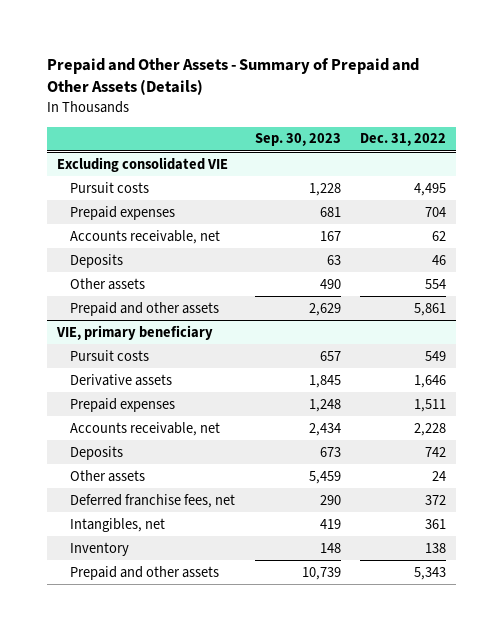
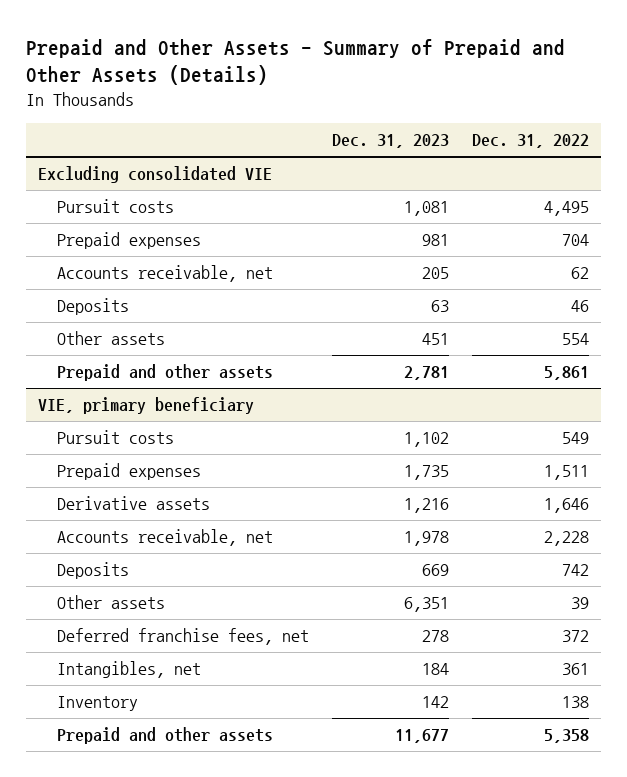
- | Sep. 30, 2023 | Dec. 31, 2022
+ | Dec. 31, 2023 | Dec. 31, 2022
@ VIE, primary beneficiary
moved down: Derivative assets | 1,216 | 1,646
- Other assets | 5,459 | 24
+ Other assets | 6,351 | 39
- Prepaid and other assets | 10,739 | 5,343
+ Prepaid and other assets | 11,677 | 5,358

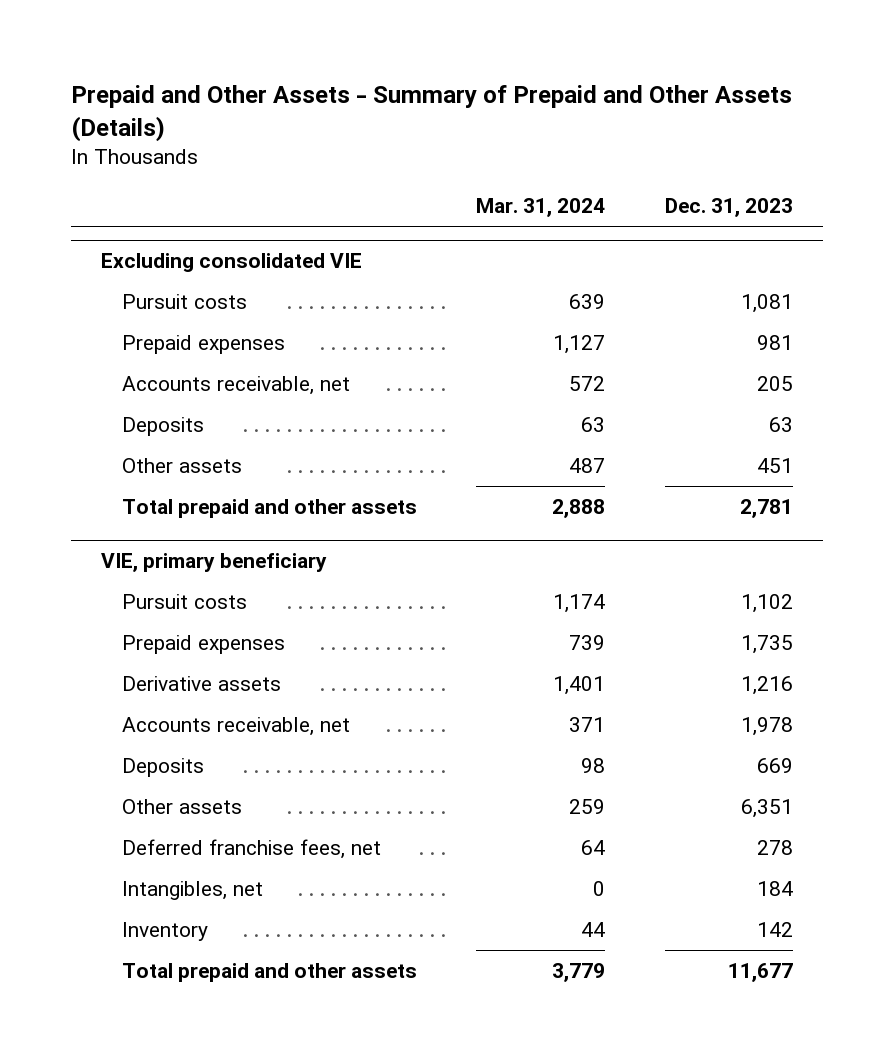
- | Dec. 31, 2023 | Dec. 31, 2022
+ | Mar. 31, 2024 | Dec. 31, 2023
@ Excluding consolidated VIE
- Prepaid and other assets | 2,781 | 5,861
+ Total prepaid and other assets | 2,888 | 2,781
@ VIE, primary beneficiary
- Prepaid and other assets | 11,677 | 5,358
+ Total prepaid and other assets | 3,779 | 11,677

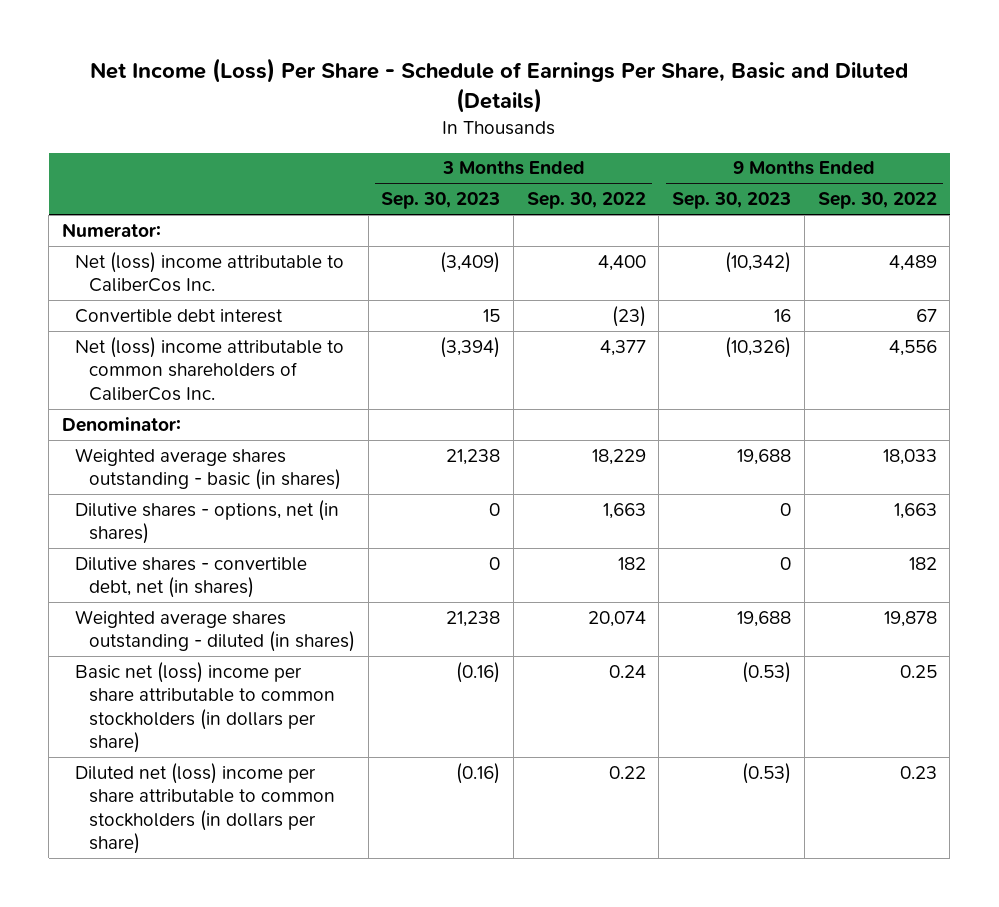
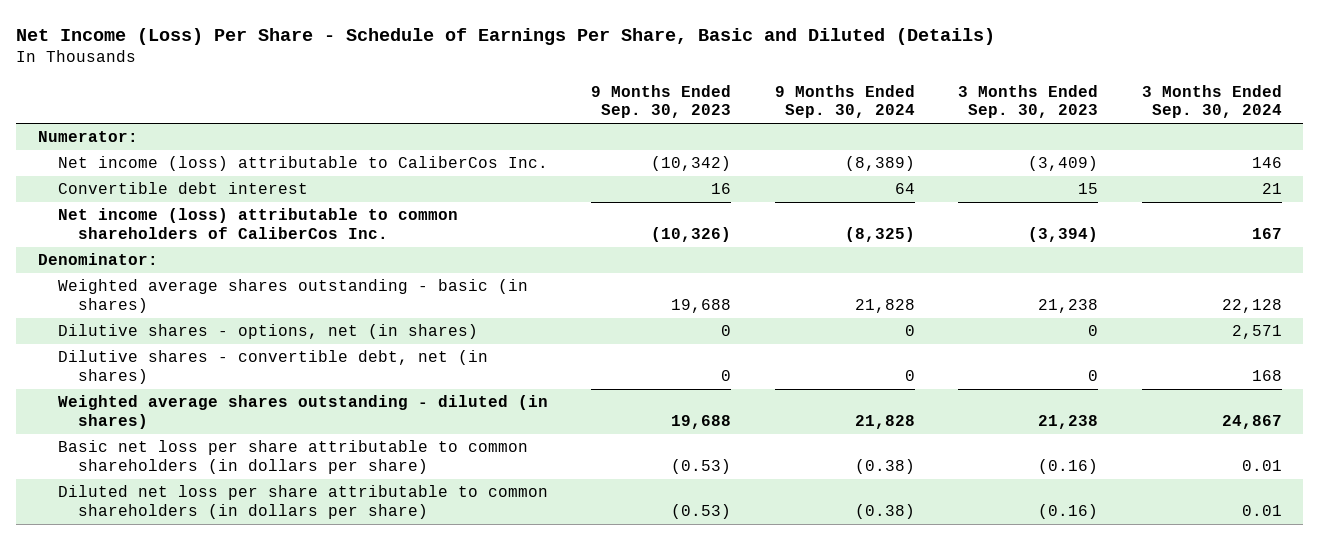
- | 3 Months Ended Sep. 30, 2023 | 3 Months Ended Sep. 30, 2022 | 9 Months Ended Sep. 30, 2023 | 9 Months Ended Sep. 30, 2022
+ | 9 Months Ended Sep. 30, 2023 | 9 Months Ended Sep. 30, 2024 | 3 Months Ended Sep. 30, 2023 | 3 Months Ended Sep. 30, 2024
- Net (loss) income attributable to CaliberCos Inc. | (3,409) | 4,400 | (10,342) | 4,489
+ Net income (loss) attributable to CaliberCos Inc. | (10,342) | (8,389) | (3,409) | 146
- Net (loss) income attributable to common shareholders of CaliberCos Inc. | (3,394) | 4,377 | (10,326) | 4,556
+ Net income (loss) attributable to common shareholders of CaliberCos Inc. | (10,326) | (8,325) | (3,394) | 167
- Basic net (loss) income per share attributable to common stockholders (in dollars per share) | (0.16) | 0.24 | (0.53) | 0.25
- Diluted net (loss) income per share attributable to common stockholders (in dollars per share) | (0.16) | 0.22 | (0.53) | 0.23
+ Basic net loss per share attributable to common shareholders (in dollars per share) | (0.53) | (0.38) | (0.16) | 0.01
+ Diluted net loss per share attributable to common shareholders (in dollars per share) | (0.53) | (0.38) | (0.16) | 0.01

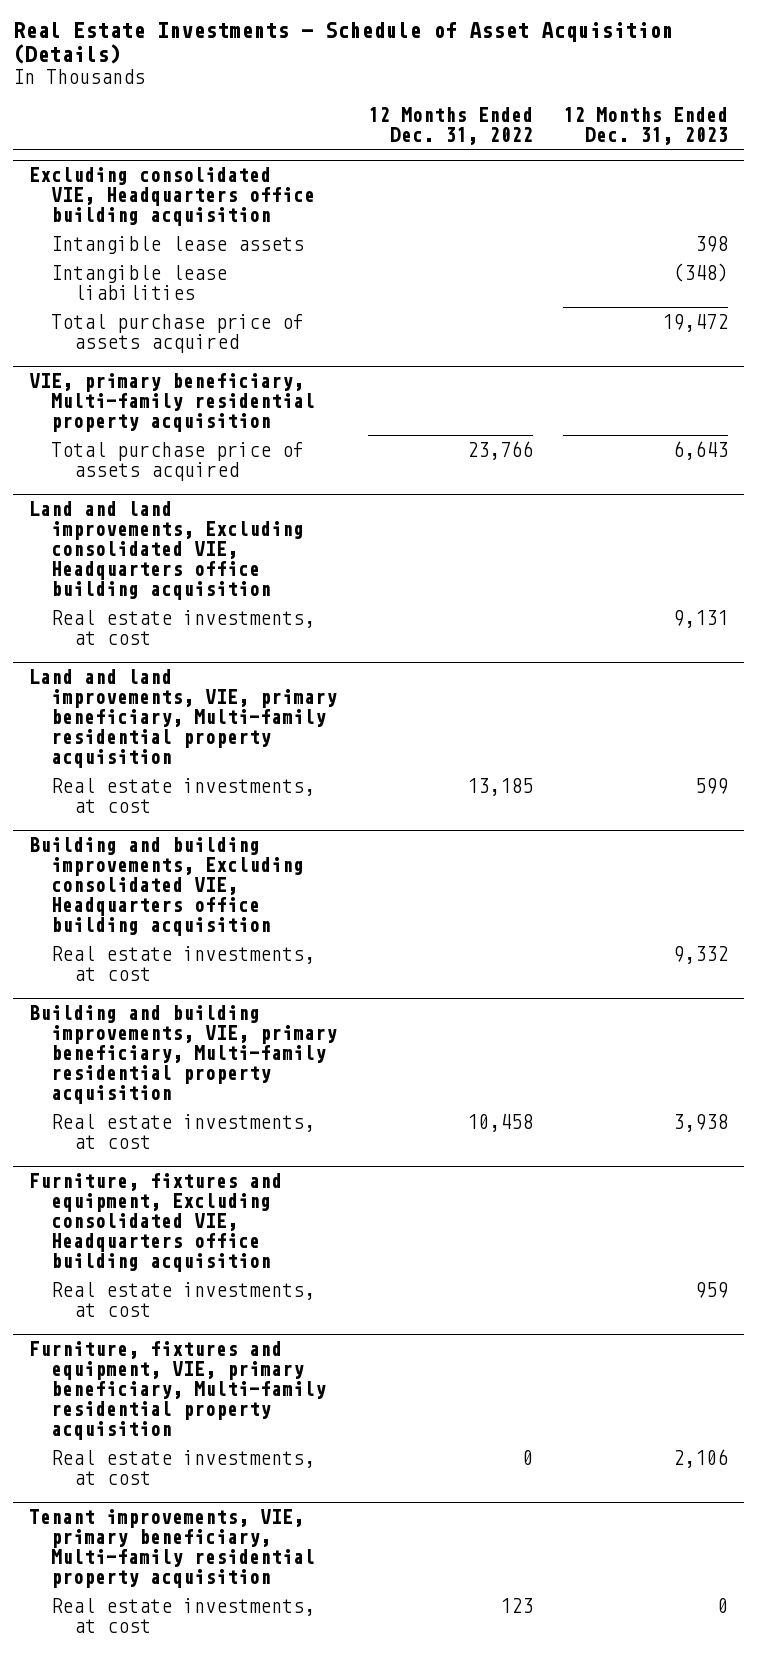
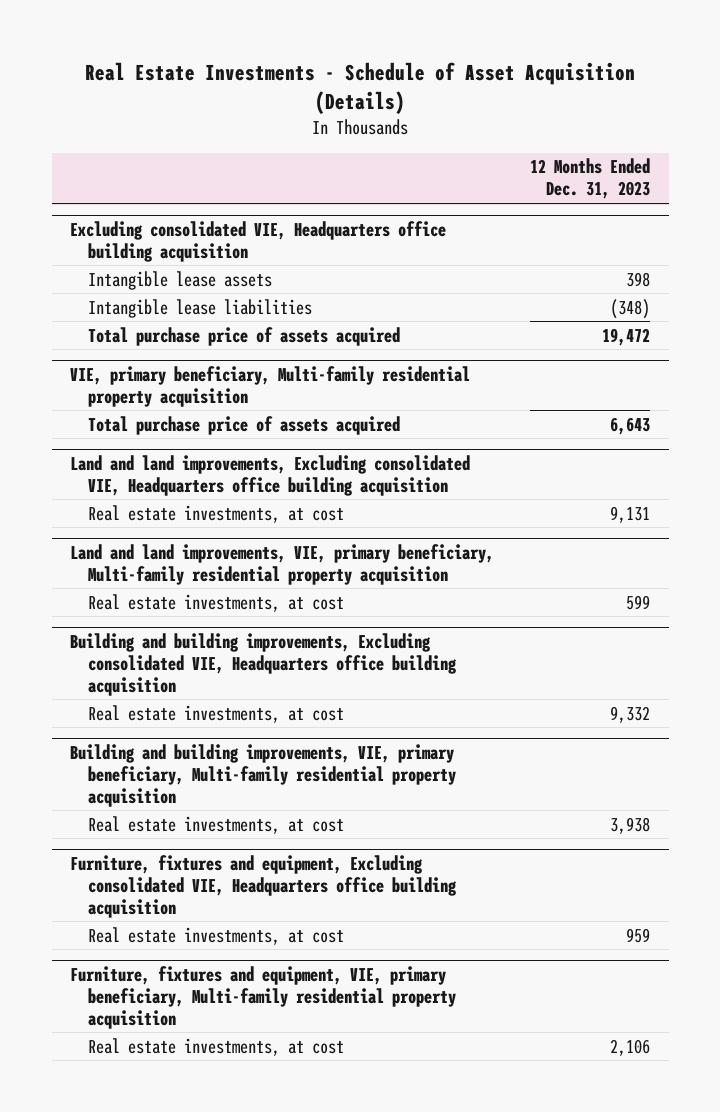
- | 12 Months Ended Dec. 31, 2022 | 12 Months Ended Dec. 31, 2023
+ | 12 Months Ended Dec. 31, 2023
- Tenant improvements, VIE, primary beneficiary, Multi-family residential property acquisition
- Real estate investments, at cost | 123 | 0

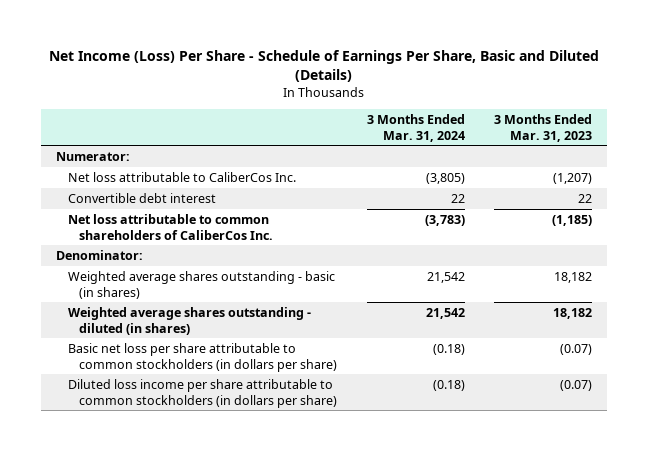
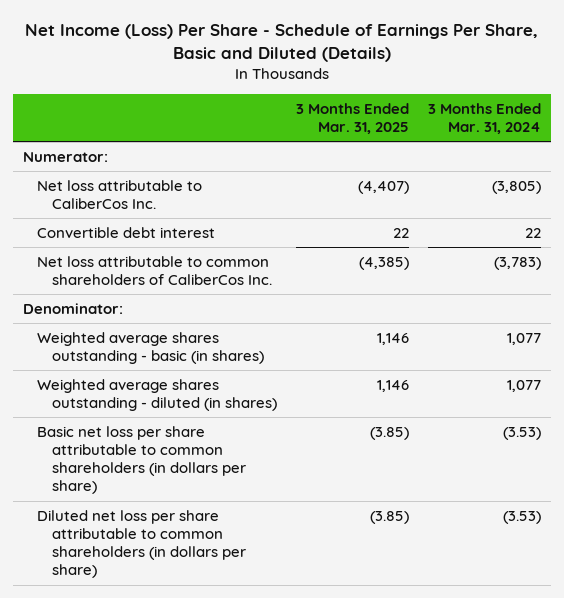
- | 3 Months Ended Mar. 31, 2024 | 3 Months Ended Mar. 31, 2023
+ | 3 Months Ended Mar. 31, 2025 | 3 Months Ended Mar. 31, 2024
- Weighted average shares outstanding - basic (in shares) | 21,542 | 18,182
- Weighted average shares outstanding - diluted (in shares) | 21,542 | 18,182
- Basic net loss per share attributable to common stockholders (in dollars per share) | (0.18) | (0.07)
- Diluted loss income per share attributable to common stockholders (in dollars per share) | (0.18) | (0.07)
+ Weighted average shares outstanding - basic (in shares) | 1,146 | 1,077
+ Weighted average shares outstanding - diluted (in shares) | 1,146 | 1,077
+ Basic net loss per share attributable to common shareholders (in dollars per share) | (3.85) | (3.53)
+ Diluted net loss per share attributable to common shareholders (in dollars per share) | (3.85) | (3.53)

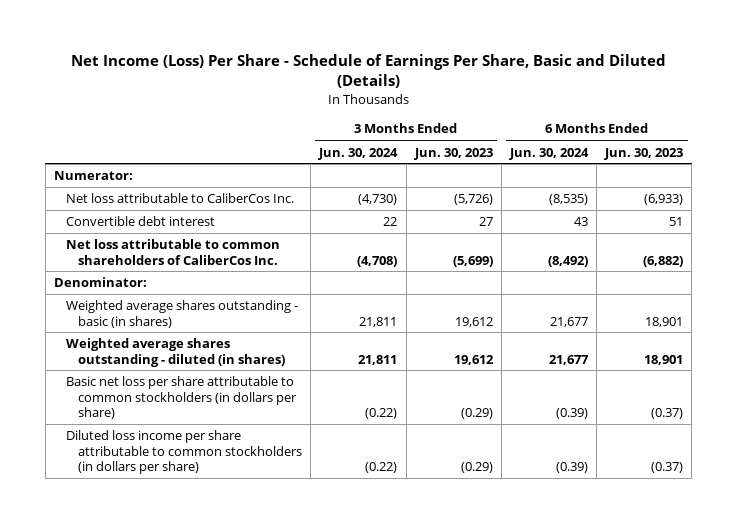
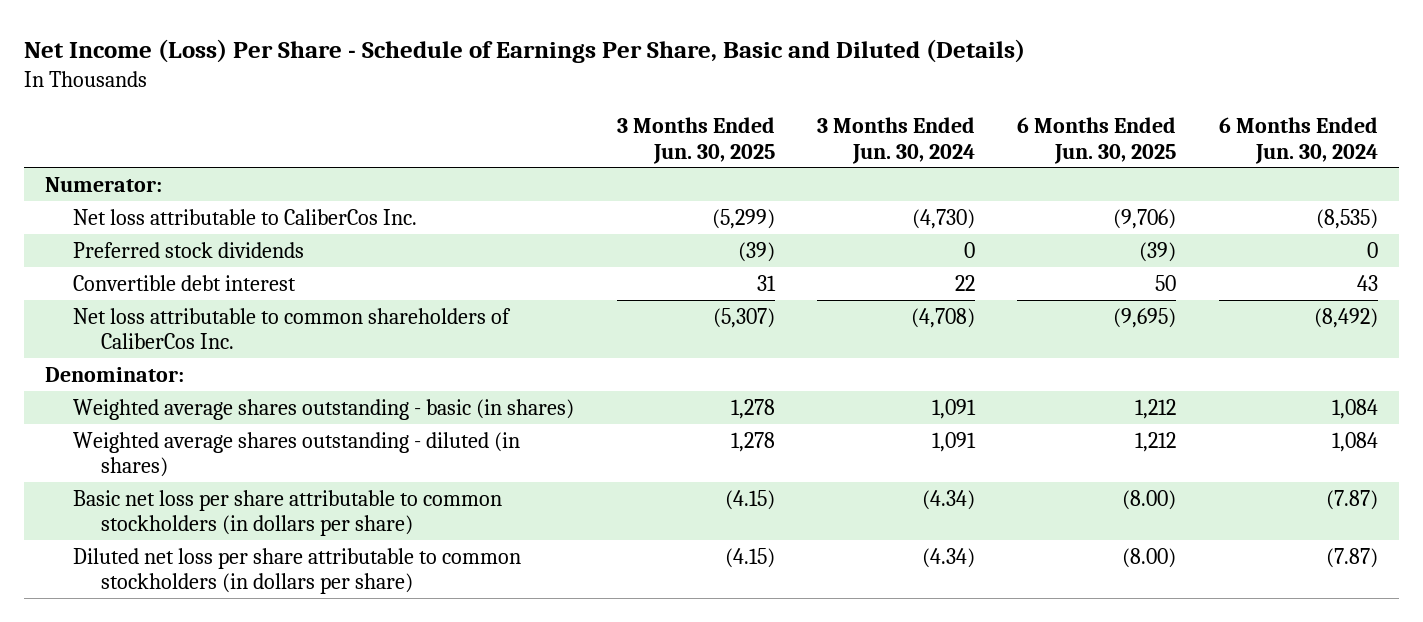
- | 3 Months Ended Jun. 30, 2024 | 3 Months Ended Jun. 30, 2023 | 6 Months Ended Jun. 30, 2024 | 6 Months Ended Jun. 30, 2023
+ | 3 Months Ended Jun. 30, 2025 | 3 Months Ended Jun. 30, 2024 | 6 Months Ended Jun. 30, 2025 | 6 Months Ended Jun. 30, 2024
+ Preferred stock dividends | (39) | 0 | (39) | 0
- Weighted average shares outstanding - basic (in shares) | 21,811 | 19,612 | 21,677 | 18,901
- Weighted average shares outstanding - diluted (in shares) | 21,811 | 19,612 | 21,677 | 18,901
- Basic net loss per share attributable to common stockholders (in dollars per share) | (0.22) | (0.29) | (0.39) | (0.37)
- Diluted loss income per share attributable to common stockholders (in dollars per share) | (0.22) | (0.29) | (0.39) | (0.37)
+ Weighted average shares outstanding - basic (in shares) | 1,278 | 1,091 | 1,212 | 1,084
+ Weighted average shares outstanding - diluted (in shares) | 1,278 | 1,091 | 1,212 | 1,084
+ Basic net loss per share attributable to common stockholders (in dollars per share) | (4.15) | (4.34) | (8.00) | (7.87)
+ Diluted net loss per share attributable to common stockholders (in dollars per share) | (4.15) | (4.34) | (8.00) | (7.87)

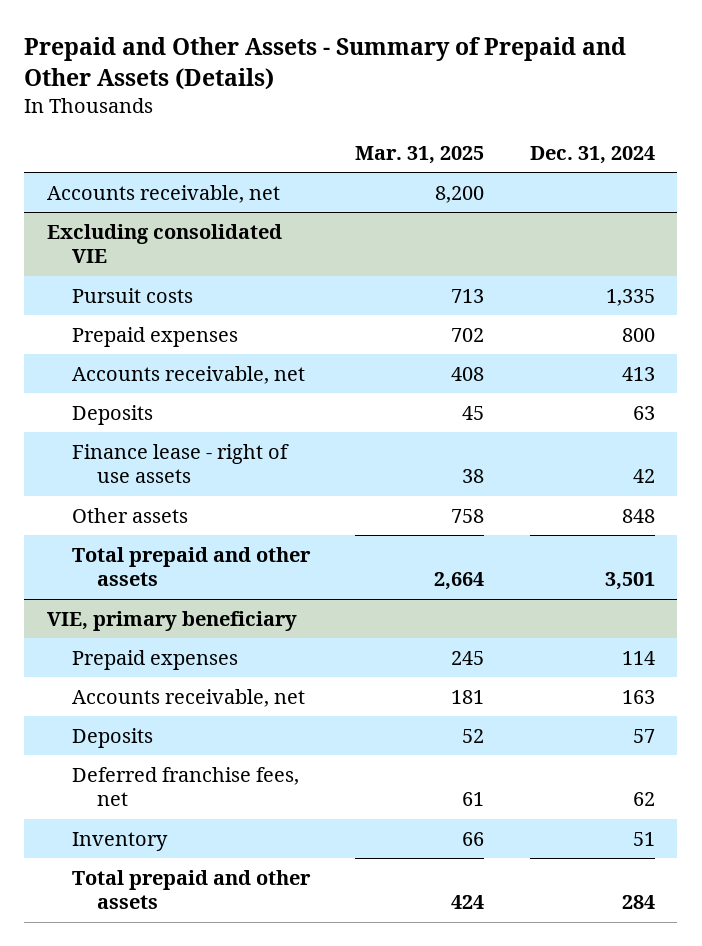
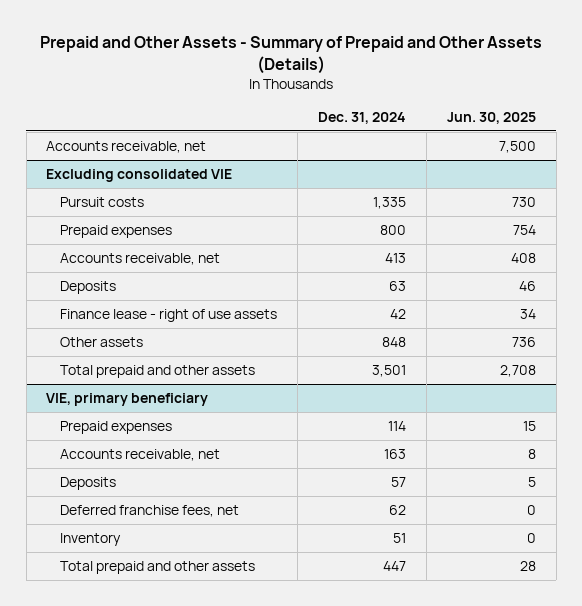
- | Mar. 31, 2025 | Dec. 31, 2024
+ | Dec. 31, 2024 | Jun. 30, 2025
@ VIE, primary beneficiary
- Total prepaid and other assets | 424 | 284
+ Total prepaid and other assets | 447 | 28

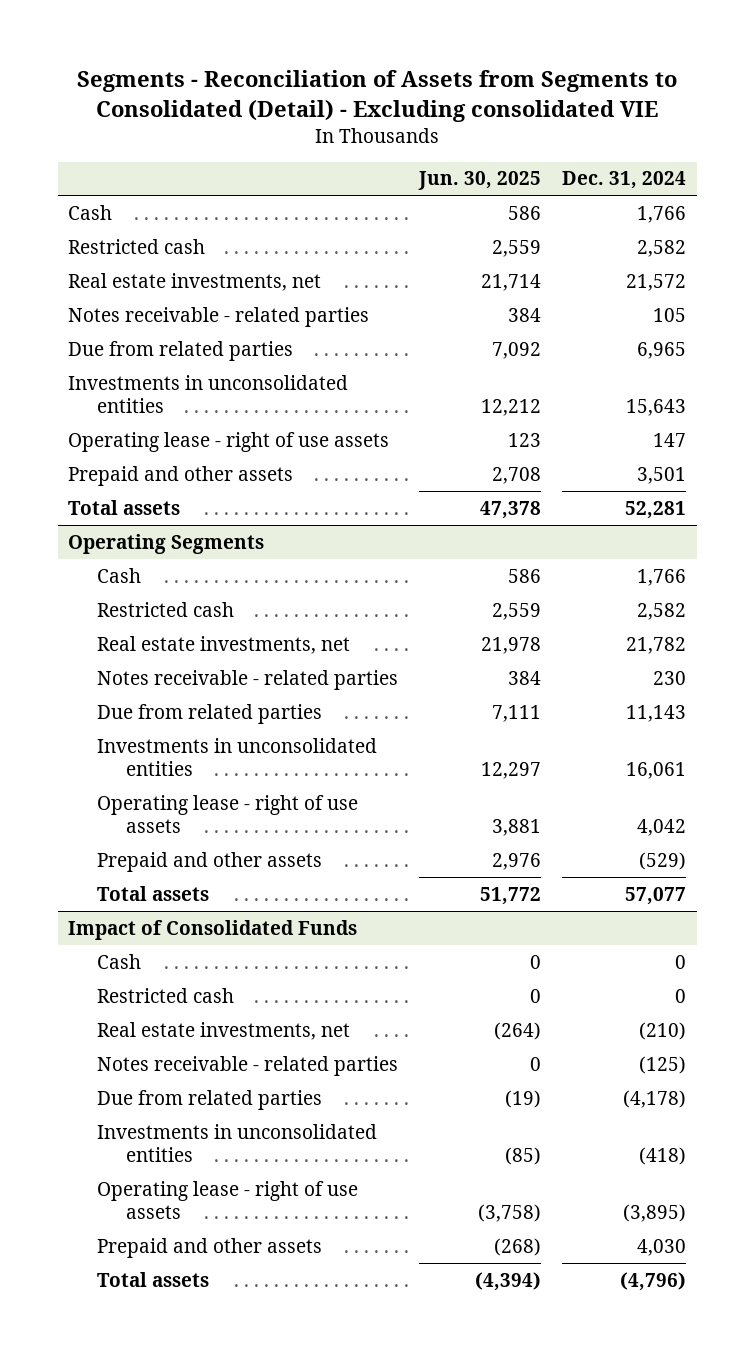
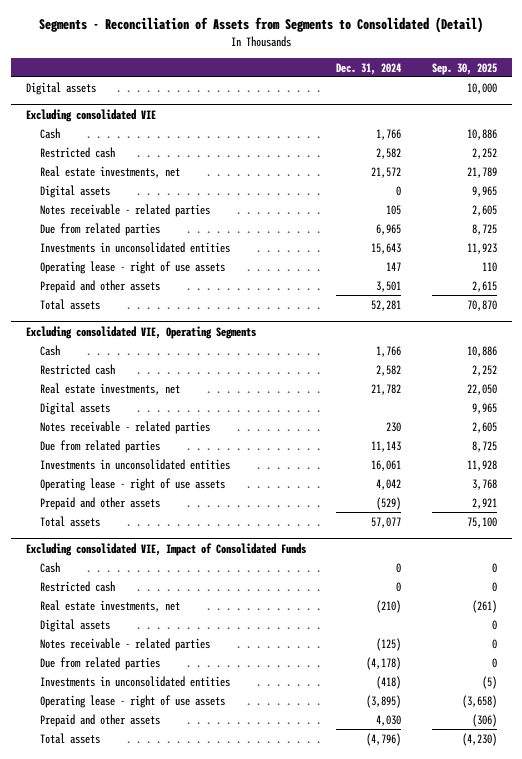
- Segments - Reconciliation of Assets from Segments to Consolidated (Detail) - Excluding consolidated VIE
+ Segments - Reconciliation of Assets from Segments to Consolidated (Detail)
- | Jun. 30, 2025 | Dec. 31, 2024
+ | Dec. 31, 2024 | Sep. 30, 2025
+ Digital assets | | 10,000
+ Excluding consolidated VIE
+ Digital assets | 0 | 9,965
- Operating Segments
+ Excluding consolidated VIE, Operating Segments
+ Digital assets | | 9,965
- Impact of Consolidated Funds
+ Excluding consolidated VIE, Impact of Consolidated Funds
+ Digital assets | | 0

